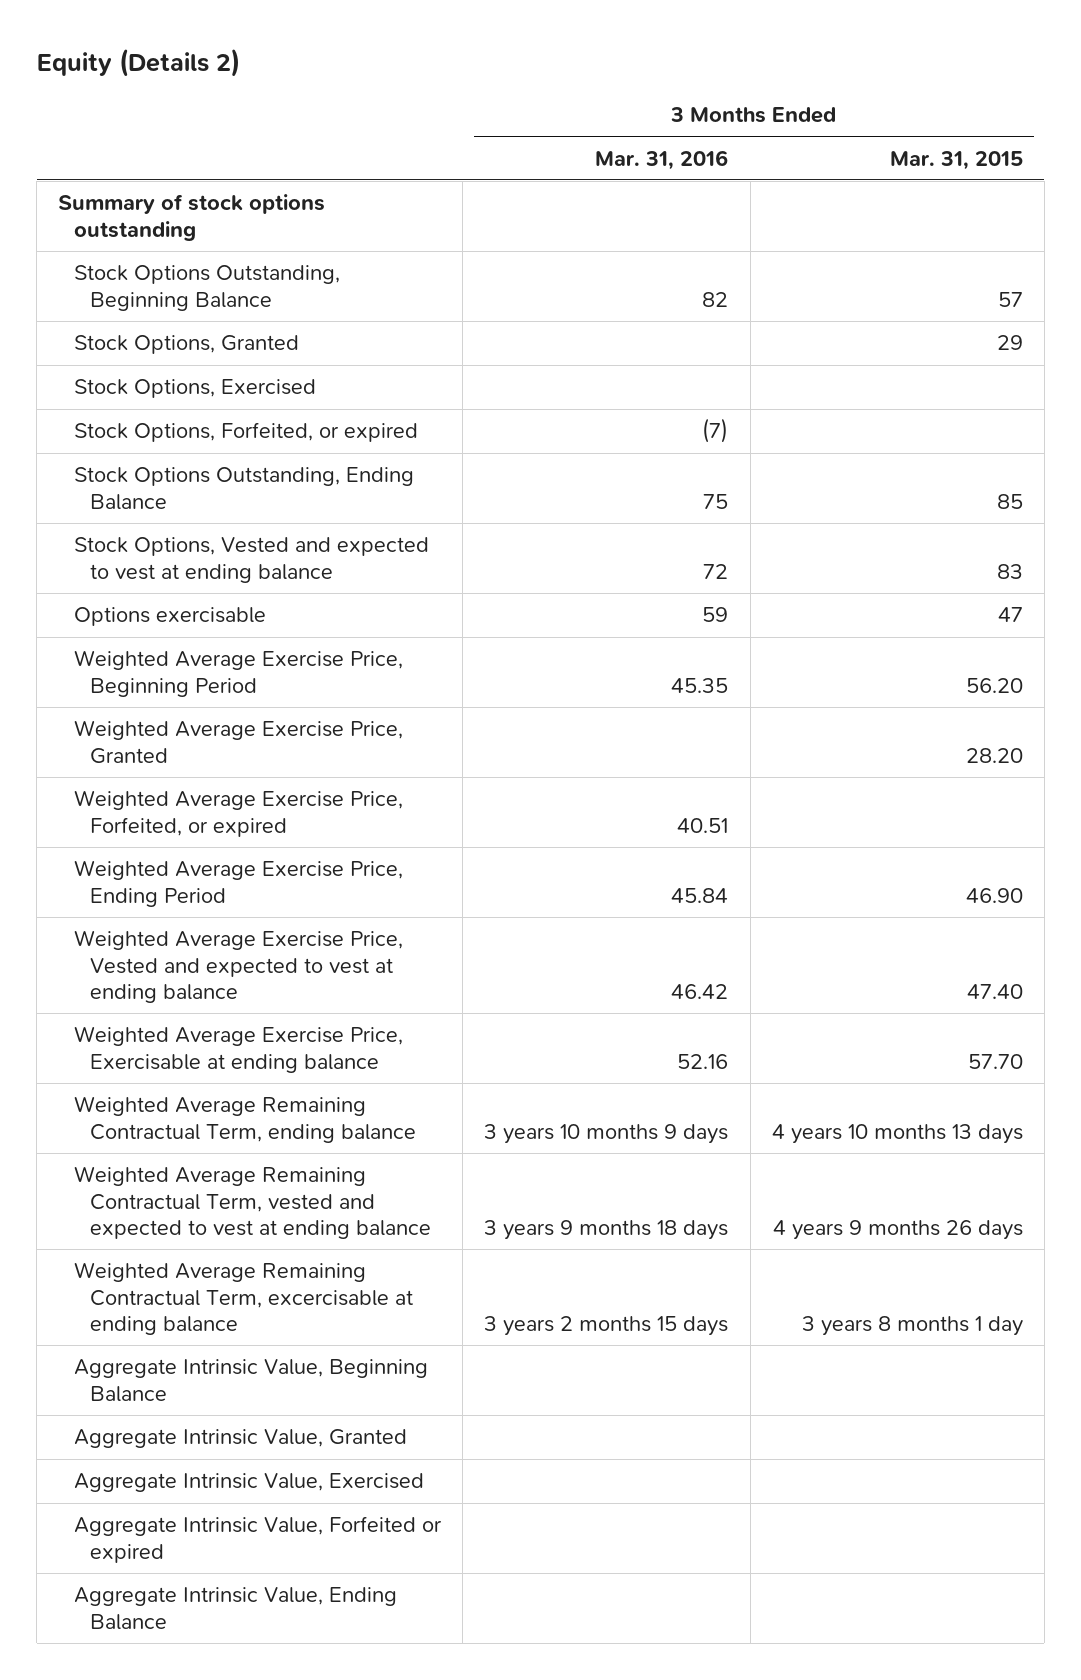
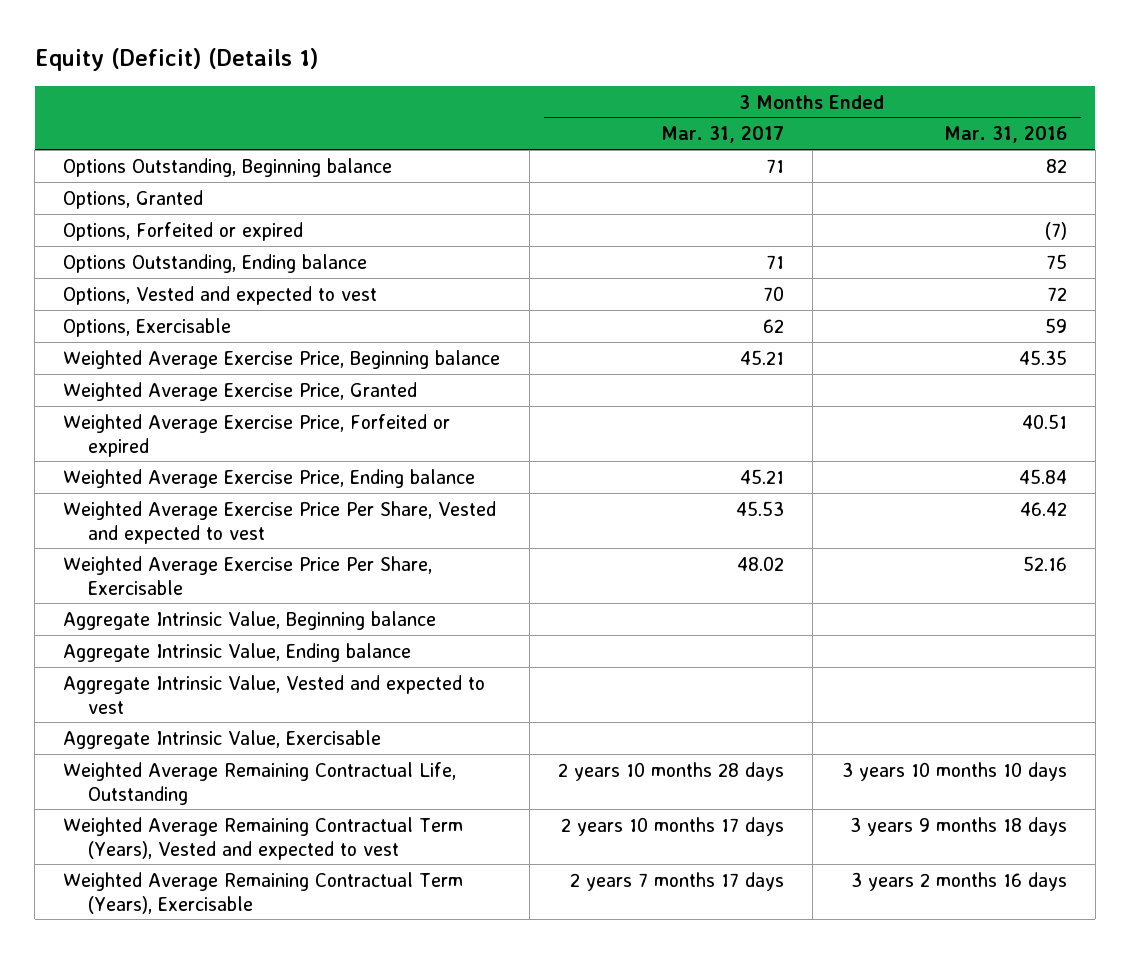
- Equity (Details 2)
+ Equity (Deficit) (Details 1)
- | 3 Months Ended Mar. 31, 2016 | 3 Months Ended Mar. 31, 2015
+ | 3 Months Ended Mar. 31, 2017 | 3 Months Ended Mar. 31, 2016
- Summary of stock options outstanding
- Stock Options Outstanding, Beginning Balance | 82 | 57
- Stock Options, Granted | | 29
- Stock Options, Exercised
- Stock Options, Forfeited, or expired | (7) |
- Stock Options Outstanding, Ending Balance | 75 | 85
- Stock Options, Vested and expected to vest at ending balance | 72 | 83
- Options exercisable | 59 | 47
- Weighted Average Exercise Price, Beginning Period | 45.35 | 56.20
+ Options Outstanding, Beginning balance | 71 | 82
+ Options, Granted
+ Options, Forfeited or expired | | (7)
+ Options Outstanding, Ending balance | 71 | 75
+ Options, Vested and expected to vest | 70 | 72
+ Options, Exercisable | 62 | 59
+ Weighted Average Exercise Price, Beginning balance | 45.21 | 45.35
- Weighted Average Exercise Price, Forfeited, or expired | 40.51 |
- Weighted Average Exercise Price, Ending Period | 45.84 | 46.90
- Weighted Average Exercise Price, Vested and expected to vest at ending balance | 46.42 | 47.40
- Weighted Average Exercise Price, Exercisable at ending balance | 52.16 | 57.70
- Weighted Average Remaining Contractual Term, ending balance | 3 years 10 months 9 days | 4 years 10 months 13 days
- Weighted Average Remaining Contractual Term, vested and expected to vest at ending balance | 3 years 9 months 18 days | 4 years 9 months 26 days
- Weighted Average Remaining Contractual Term, excercisable at ending balance | 3 years 2 months 15 days | 3 years 8 months 1 day
- Aggregate Intrinsic Value, Beginning Balance
- Aggregate Intrinsic Value, Granted
- Aggregate Intrinsic Value, Exercised
- Aggregate Intrinsic Value, Forfeited or expired
- Aggregate Intrinsic Value, Ending Balance
+ Weighted Average Exercise Price, Forfeited or expired | | 40.51
+ Weighted Average Exercise Price, Ending balance | 45.21 | 45.84
+ Weighted Average Exercise Price Per Share, Vested and expected to vest | 45.53 | 46.42
+ Weighted Average Exercise Price Per Share, Exercisable | 48.02 | 52.16
+ Aggregate Intrinsic Value, Beginning balance
+ Aggregate Intrinsic Value, Ending balance
+ Aggregate Intrinsic Value, Vested and expected to vest
+ Aggregate Intrinsic Value, Exercisable
+ Weighted Average Remaining Contractual Life, Outstanding | 2 years 10 months 28 days | 3 years 10 months 10 days
+ Weighted Average Remaining Contractual Term (Years), Vested and expected to vest | 2 years 10 months 17 days | 3 years 9 months 18 days
+ Weighted Average Remaining Contractual Term (Years), Exercisable | 2 years 7 months 17 days | 3 years 2 months 16 days

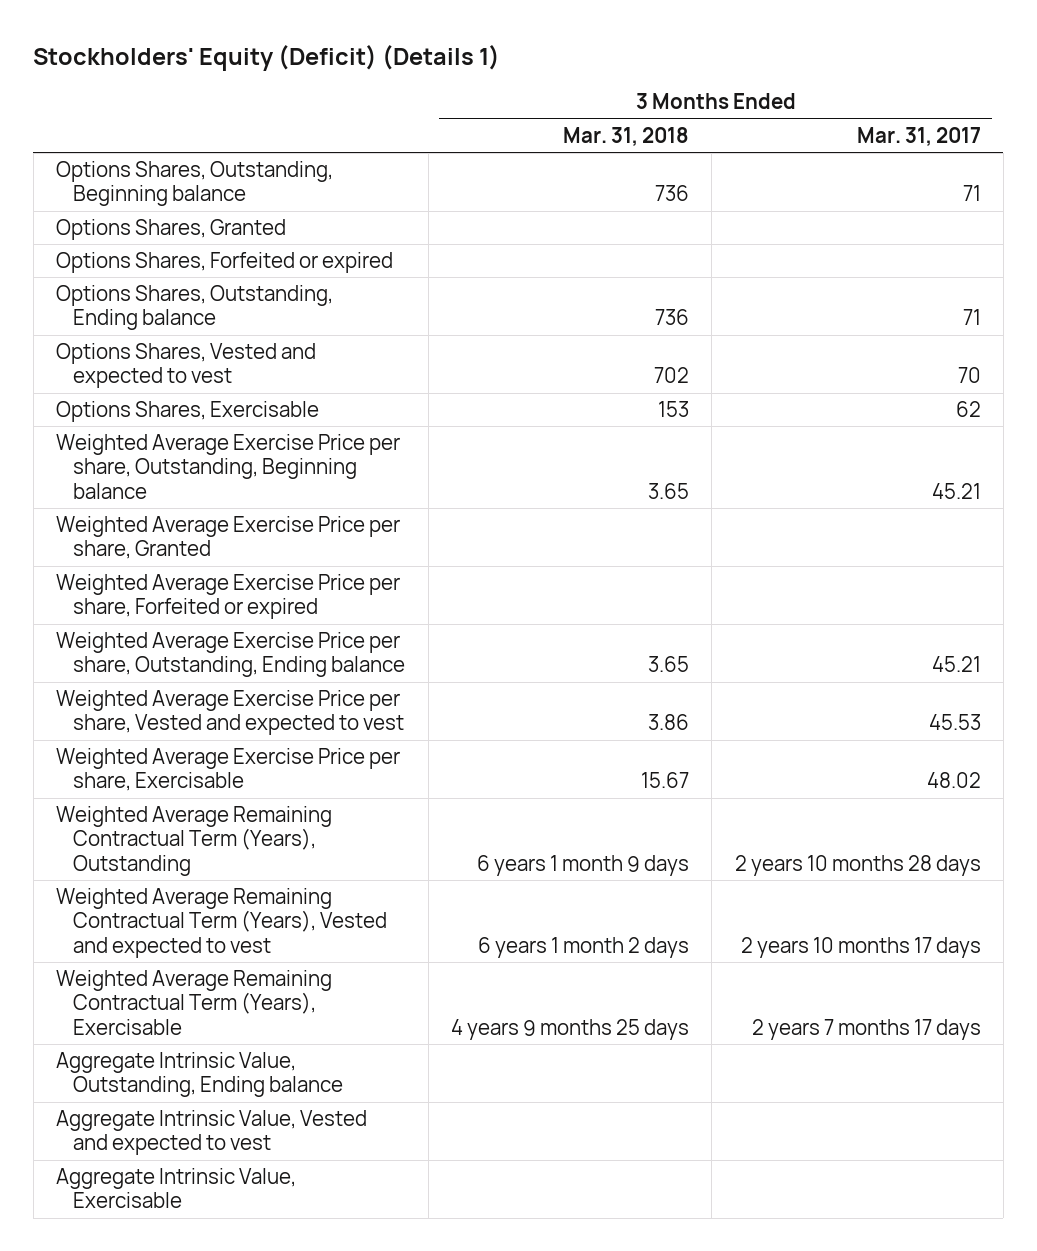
- Equity (Deficit) (Details 1)
+ Stockholders' Equity (Deficit) (Details 1)
- | 3 Months Ended Mar. 31, 2017 | 3 Months Ended Mar. 31, 2016
+ | 3 Months Ended Mar. 31, 2018 | 3 Months Ended Mar. 31, 2017
- Options Outstanding, Beginning balance | 71 | 82
- Options, Granted
- Options, Forfeited or expired | | (7)
- Options Outstanding, Ending balance | 71 | 75
- Options, Vested and expected to vest | 70 | 72
- Options, Exercisable | 62 | 59
- Weighted Average Exercise Price, Beginning balance | 45.21 | 45.35
- Weighted Average Exercise Price, Granted
- Weighted Average Exercise Price, Forfeited or expired | | 40.51
- Weighted Average Exercise Price, Ending balance | 45.21 | 45.84
- Weighted Average Exercise Price Per Share, Vested and expected to vest | 45.53 | 46.42
- Weighted Average Exercise Price Per Share, Exercisable | 48.02 | 52.16
- Aggregate Intrinsic Value, Beginning balance
- Aggregate Intrinsic Value, Ending balance
- Weighted Average Remaining Contractual Life, Outstanding | 2 years 10 months 28 days | 3 years 10 months 10 days
+ Options Shares, Outstanding, Beginning balance | 736 | 71
+ Options Shares, Granted
+ Options Shares, Forfeited or expired
+ Options Shares, Outstanding, Ending balance | 736 | 71
+ Options Shares, Vested and expected to vest | 702 | 70
+ Options Shares, Exercisable | 153 | 62
+ Weighted Average Exercise Price per share, Outstanding, Beginning balance | 3.65 | 45.21
+ Weighted Average Exercise Price per share, Granted
+ Weighted Average Exercise Price per share, Forfeited or expired
+ Weighted Average Exercise Price per share, Outstanding, Ending balance | 3.65 | 45.21
+ Weighted Average Exercise Price per share, Vested and expected to vest | 3.86 | 45.53
+ Weighted Average Exercise Price per share, Exercisable | 15.67 | 48.02
+ Weighted Average Remaining Contractual Term (Years), Outstanding | 6 years 1 month 9 days | 2 years 10 months 28 days
+ Aggregate Intrinsic Value, Outstanding, Ending balance
moved down: Aggregate Intrinsic Value, Vested and expected to vest
moved down: Aggregate Intrinsic Value, Exercisable

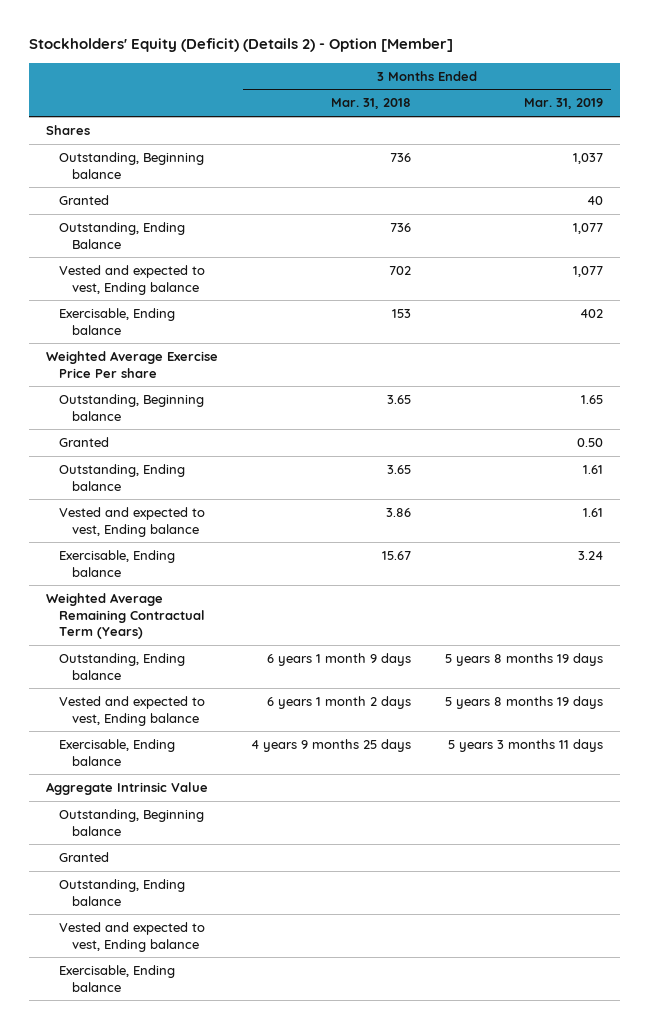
- Stockholders' Equity (Deficit) (Details 1)
+ Stockholders' Equity (Deficit) (Details 2) - Option [Member]
- | 3 Months Ended Mar. 31, 2018 | 3 Months Ended Mar. 31, 2017
+ | 3 Months Ended Mar. 31, 2018 | 3 Months Ended Mar. 31, 2019
- Options Shares, Outstanding, Beginning balance | 736 | 71
- Options Shares, Granted
- Options Shares, Forfeited or expired
- Options Shares, Outstanding, Ending balance | 736 | 71
- Options Shares, Vested and expected to vest | 702 | 70
- Options Shares, Exercisable | 153 | 62
- Weighted Average Exercise Price per share, Outstanding, Beginning balance | 3.65 | 45.21
- Weighted Average Exercise Price per share, Granted
- Weighted Average Exercise Price per share, Forfeited or expired
- Weighted Average Exercise Price per share, Outstanding, Ending balance | 3.65 | 45.21
- Weighted Average Exercise Price per share, Vested and expected to vest | 3.86 | 45.53
- Weighted Average Exercise Price per share, Exercisable | 15.67 | 48.02
- Weighted Average Remaining Contractual Term (Years), Outstanding | 6 years 1 month 9 days | 2 years 10 months 28 days
- Weighted Average Remaining Contractual Term (Years), Vested and expected to vest | 6 years 1 month 2 days | 2 years 10 months 17 days
- Weighted Average Remaining Contractual Term (Years), Exercisable | 4 years 9 months 25 days | 2 years 7 months 17 days
- Aggregate Intrinsic Value, Outstanding, Ending balance
- Aggregate Intrinsic Value, Vested and expected to vest
- Aggregate Intrinsic Value, Exercisable
+ Shares
+ Outstanding, Beginning balance | 736 | 1,037
+ Granted | | 40
+ Outstanding, Ending Balance | 736 | 1,077
+ Vested and expected to vest, Ending balance | 702 | 1,077
+ Exercisable, Ending balance | 153 | 402
+ Weighted Average Exercise Price Per share
+ Outstanding, Beginning balance | 3.65 | 1.65
+ Granted | | 0.50
+ Outstanding, Ending balance | 3.65 | 1.61
+ Vested and expected to vest, Ending balance | 3.86 | 1.61
+ Exercisable, Ending balance | 15.67 | 3.24
+ Weighted Average Remaining Contractual Term (Years)
+ Outstanding, Ending balance | 6 years 1 month 9 days | 5 years 8 months 19 days
+ Vested and expected to vest, Ending balance | 6 years 1 month 2 days | 5 years 8 months 19 days
+ Exercisable, Ending balance | 4 years 9 months 25 days | 5 years 3 months 11 days
+ Aggregate Intrinsic Value
+ Outstanding, Beginning balance
+ Granted
+ Outstanding, Ending balance
+ Vested and expected to vest, Ending balance
+ Exercisable, Ending balance

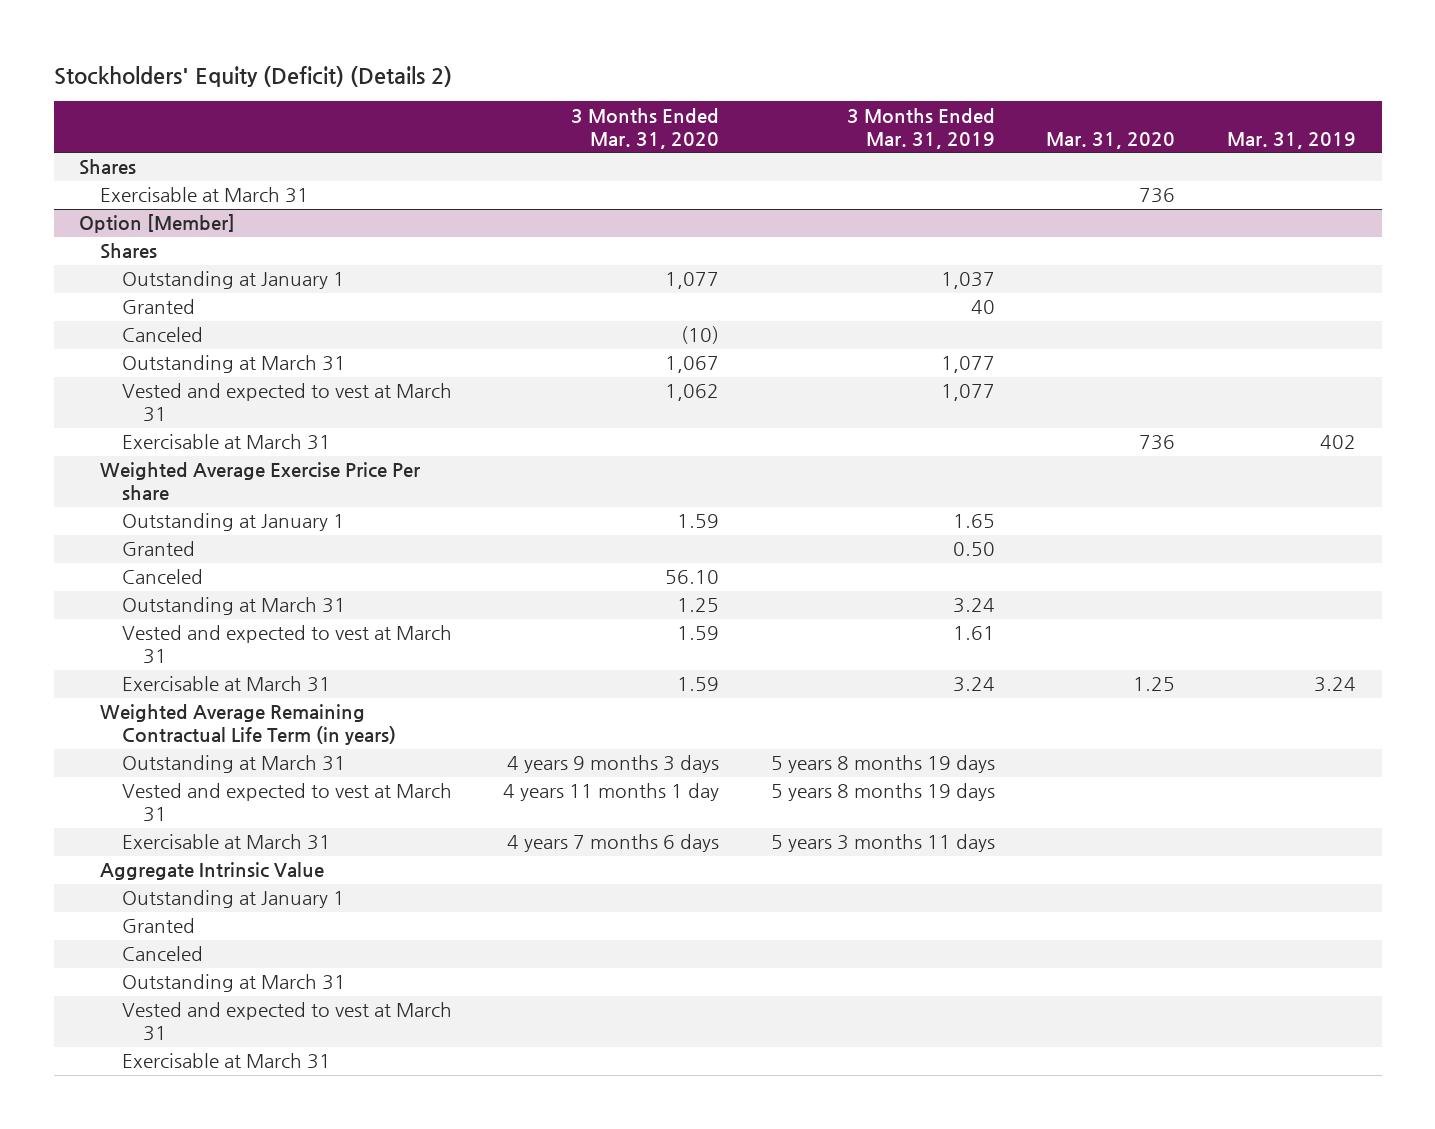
- Stockholders' Equity (Deficit) (Details 2) - Option [Member]
+ Stockholders' Equity (Deficit) (Details 2)
- | 3 Months Ended Mar. 31, 2018 | 3 Months Ended Mar. 31, 2019
+ | 3 Months Ended Mar. 31, 2020 | 3 Months Ended Mar. 31, 2019 | Mar. 31, 2020 | Mar. 31, 2019
- Outstanding, Beginning balance | 736 | 1,037
+ Exercisable at March 31 | | | 736 |
+ Option [Member]
+ Shares
+ Outstanding at January 1 | 1,077 | 1,037 | |
- Outstanding, Ending Balance | 736 | 1,077
- Vested and expected to vest, Ending balance | 702 | 1,077
- Exercisable, Ending balance | 153 | 402
+ Canceled | (10) | | |
+ Outstanding at March 31 | 1,067 | 1,077 | |
+ Vested and expected to vest at March 31 | 1,062 | 1,077 | |
+ Exercisable at March 31 | | | 736 | 402
- Outstanding, Beginning balance | 3.65 | 1.65
+ Outstanding at January 1 | 1.59 | 1.65 | |
- Outstanding, Ending balance | 3.65 | 1.61
- Vested and expected to vest, Ending balance | 3.86 | 1.61
- Exercisable, Ending balance | 15.67 | 3.24
- Weighted Average Remaining Contractual Term (Years)
- Outstanding, Ending balance | 6 years 1 month 9 days | 5 years 8 months 19 days
- Vested and expected to vest, Ending balance | 6 years 1 month 2 days | 5 years 8 months 19 days
- Exercisable, Ending balance | 4 years 9 months 25 days | 5 years 3 months 11 days
+ Canceled | 56.10 | | |
+ Outstanding at March 31 | 1.25 | 3.24 | |
+ Vested and expected to vest at March 31 | 1.59 | 1.61 | |
+ Exercisable at March 31 | 1.59 | 3.24 | 1.25 | 3.24
+ Weighted Average Remaining Contractual Life Term (in years)
+ Outstanding at March 31 | 4 years 9 months 3 days | 5 years 8 months 19 days | |
+ Vested and expected to vest at March 31 | 4 years 11 months 1 day | 5 years 8 months 19 days | |
+ Exercisable at March 31 | 4 years 7 months 6 days | 5 years 3 months 11 days | |
- Outstanding, Beginning balance
+ Outstanding at January 1
- Outstanding, Ending balance
- Vested and expected to vest, Ending balance
- Exercisable, Ending balance
+ Canceled
+ Outstanding at March 31
+ Vested and expected to vest at March 31
+ Exercisable at March 31

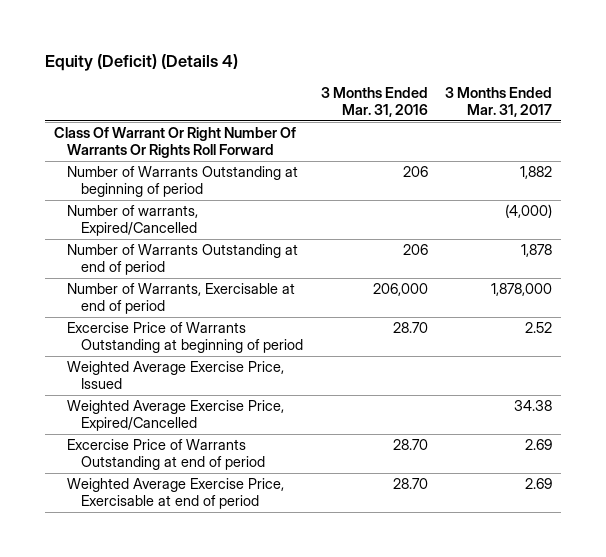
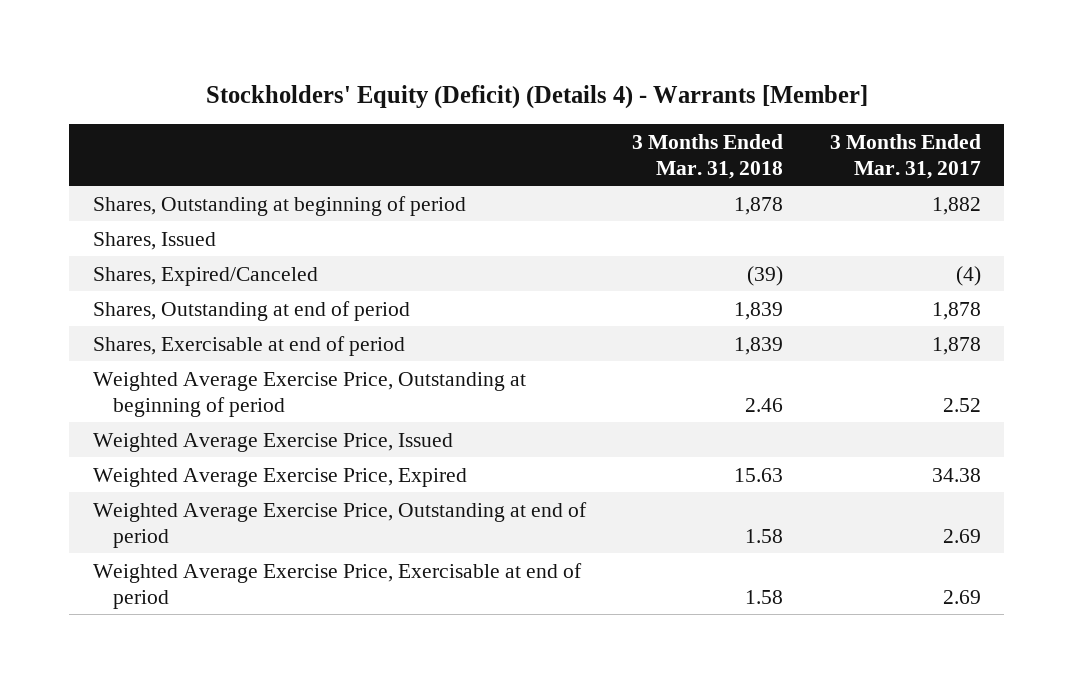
- Equity (Deficit) (Details 4)
+ Stockholders' Equity (Deficit) (Details 4) - Warrants [Member]
- | 3 Months Ended Mar. 31, 2016 | 3 Months Ended Mar. 31, 2017
+ | 3 Months Ended Mar. 31, 2018 | 3 Months Ended Mar. 31, 2017
- Class Of Warrant Or Right Number Of Warrants Or Rights Roll Forward
- Number of Warrants Outstanding at beginning of period | 206 | 1,882
- Number of warrants, Expired/Cancelled | | (4,000)
- Number of Warrants Outstanding at end of period | 206 | 1,878
- Number of Warrants, Exercisable at end of period | 206,000 | 1,878,000
- Excercise Price of Warrants Outstanding at beginning of period | 28.70 | 2.52
+ Shares, Outstanding at beginning of period | 1,878 | 1,882
+ Shares, Issued
+ Shares, Expired/Canceled | (39) | (4)
+ Shares, Outstanding at end of period | 1,839 | 1,878
+ Shares, Exercisable at end of period | 1,839 | 1,878
+ Weighted Average Exercise Price, Outstanding at beginning of period | 2.46 | 2.52
- Weighted Average Exercise Price, Expired/Cancelled | | 34.38
- Excercise Price of Warrants Outstanding at end of period | 28.70 | 2.69
+ Weighted Average Exercise Price, Expired | 15.63 | 34.38
+ Weighted Average Exercise Price, Outstanding at end of period | 1.58 | 2.69

